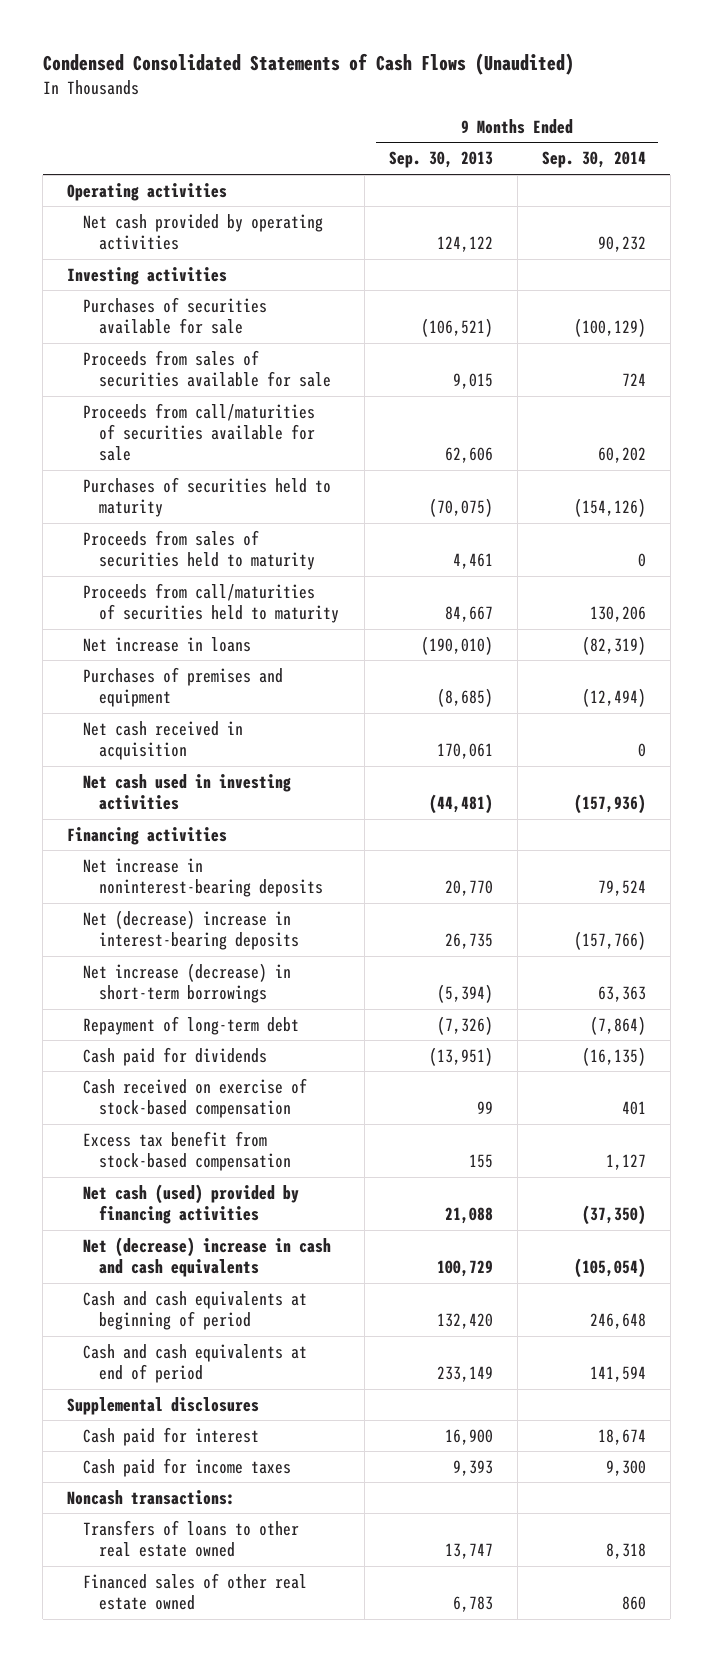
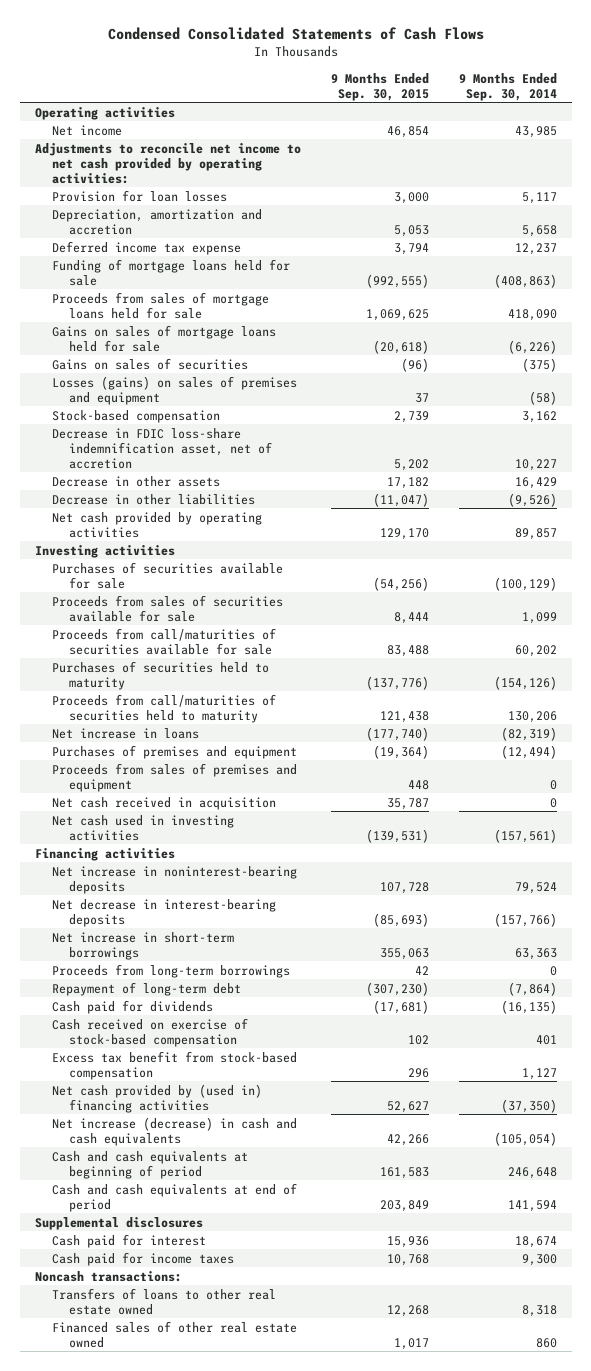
- Condensed Consolidated Statements of Cash Flows (Unaudited)
+ Condensed Consolidated Statements of Cash Flows
- | 9 Months Ended Sep. 30, 2013 | 9 Months Ended Sep. 30, 2014
+ | 9 Months Ended Sep. 30, 2015 | 9 Months Ended Sep. 30, 2014
- Net cash provided by operating activities | 124,122 | 90,232
+ Net income | 46,854 | 43,985
+ Adjustments to reconcile net income to net cash provided by operating activities:
+ Provision for loan losses | 3,000 | 5,117
+ Depreciation, amortization and accretion | 5,053 | 5,658
+ Deferred income tax expense | 3,794 | 12,237
+ Funding of mortgage loans held for sale | (992,555) | (408,863)
+ Proceeds from sales of mortgage loans held for sale | 1,069,625 | 418,090
+ Gains on sales of mortgage loans held for sale | (20,618) | (6,226)
+ Gains on sales of securities | (96) | (375)
+ Losses (gains) on sales of premises and equipment | 37 | (58)
+ Stock-based compensation | 2,739 | 3,162
+ Decrease in FDIC loss-share indemnification asset, net of accretion | 5,202 | 10,227
+ Decrease in other assets | 17,182 | 16,429
+ Decrease in other liabilities | (11,047) | (9,526)
+ Net cash provided by operating activities | 129,170 | 89,857
- Proceeds from sales of securities available for sale | 9,015 | 724
+ Proceeds from sales of securities available for sale | 8,444 | 1,099
- Proceeds from sales of securities held to maturity | 4,461 | 0
+ Proceeds from sales of premises and equipment | 448 | 0
- Net cash used in investing activities | (44,481) | (157,936)
+ Net cash used in investing activities | (139,531) | (157,561)
- Net (decrease) increase in interest-bearing deposits | 26,735 | (157,766)
- Net increase (decrease) in short-term borrowings | (5,394) | 63,363
+ Net decrease in interest-bearing deposits | (85,693) | (157,766)
+ Net increase in short-term borrowings | 355,063 | 63,363
+ Proceeds from long-term borrowings | 42 | 0
- Net cash (used) provided by financing activities | 21,088 | (37,350)
- Net (decrease) increase in cash and cash equivalents | 100,729 | (105,054)
+ Net cash provided by (used in) financing activities | 52,627 | (37,350)
+ Net increase (decrease) in cash and cash equivalents | 42,266 | (105,054)

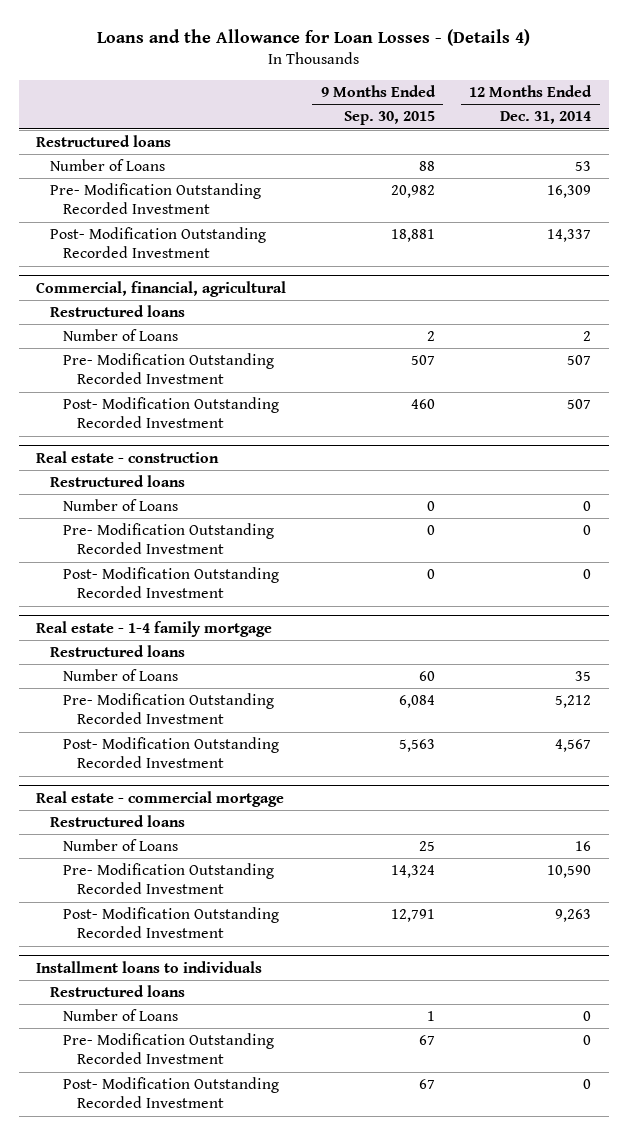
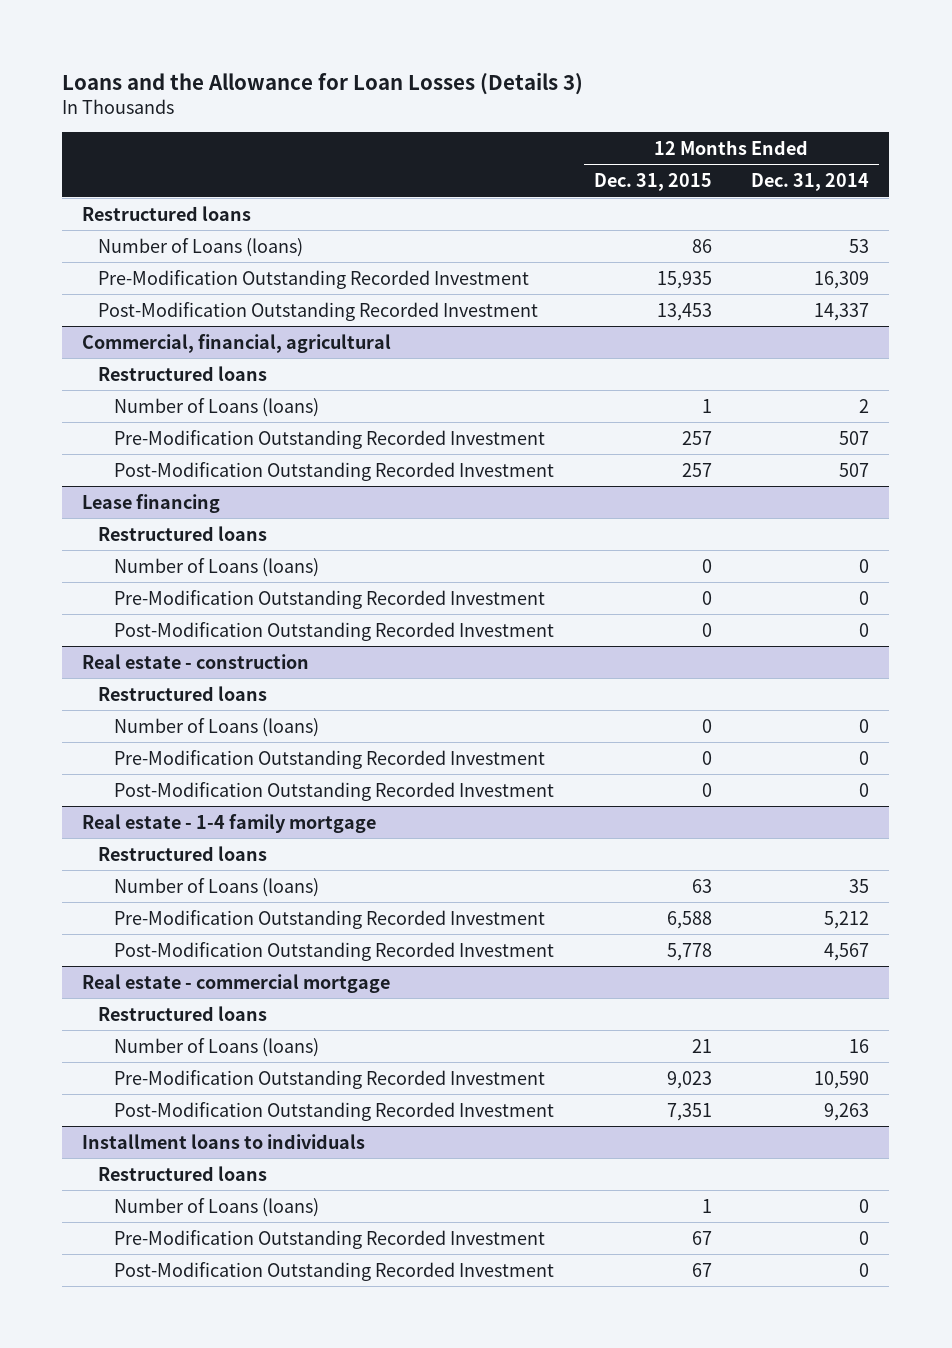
- Loans and the Allowance for Loan Losses - (Details 4)
+ Loans and the Allowance for Loan Losses (Details 3)
- | 9 Months Ended Sep. 30, 2015 | 12 Months Ended Dec. 31, 2014
+ | 12 Months Ended Dec. 31, 2015 | 12 Months Ended Dec. 31, 2014
- Number of Loans | 88 | 53
- Pre- Modification Outstanding Recorded Investment | 20,982 | 16,309
- Post- Modification Outstanding Recorded Investment | 18,881 | 14,337
+ Number of Loans (loans) | 86 | 53
+ Pre-Modification Outstanding Recorded Investment | 15,935 | 16,309
+ Post-Modification Outstanding Recorded Investment | 13,453 | 14,337
@ Commercial, financial, agricultural
- Number of Loans | 2 | 2
- Pre- Modification Outstanding Recorded Investment | 507 | 507
- Post- Modification Outstanding Recorded Investment | 460 | 507
+ Number of Loans (loans) | 1 | 2
+ Pre-Modification Outstanding Recorded Investment | 257 | 507
+ Post-Modification Outstanding Recorded Investment | 257 | 507
+ Lease financing
+ Restructured loans
+ Number of Loans (loans) | 0 | 0
+ Pre-Modification Outstanding Recorded Investment | 0 | 0
+ Post-Modification Outstanding Recorded Investment | 0 | 0
@ Real estate - construction
- Number of Loans | 0 | 0
- Pre- Modification Outstanding Recorded Investment | 0 | 0
- Post- Modification Outstanding Recorded Investment | 0 | 0
+ Number of Loans (loans) | 0 | 0
+ Pre-Modification Outstanding Recorded Investment | 0 | 0
+ Post-Modification Outstanding Recorded Investment | 0 | 0
@ Real estate - 1-4 family mortgage
- Number of Loans | 60 | 35
- Pre- Modification Outstanding Recorded Investment | 6,084 | 5,212
- Post- Modification Outstanding Recorded Investment | 5,563 | 4,567
+ Number of Loans (loans) | 63 | 35
+ Pre-Modification Outstanding Recorded Investment | 6,588 | 5,212
+ Post-Modification Outstanding Recorded Investment | 5,778 | 4,567
@ Real estate - commercial mortgage
- Number of Loans | 25 | 16
- Pre- Modification Outstanding Recorded Investment | 14,324 | 10,590
- Post- Modification Outstanding Recorded Investment | 12,791 | 9,263
+ Number of Loans (loans) | 21 | 16
+ Pre-Modification Outstanding Recorded Investment | 9,023 | 10,590
+ Post-Modification Outstanding Recorded Investment | 7,351 | 9,263
@ Installment loans to individuals
- Number of Loans | 1 | 0
- Pre- Modification Outstanding Recorded Investment | 67 | 0
- Post- Modification Outstanding Recorded Investment | 67 | 0
+ Number of Loans (loans) | 1 | 0
+ Pre-Modification Outstanding Recorded Investment | 67 | 0
+ Post-Modification Outstanding Recorded Investment | 67 | 0

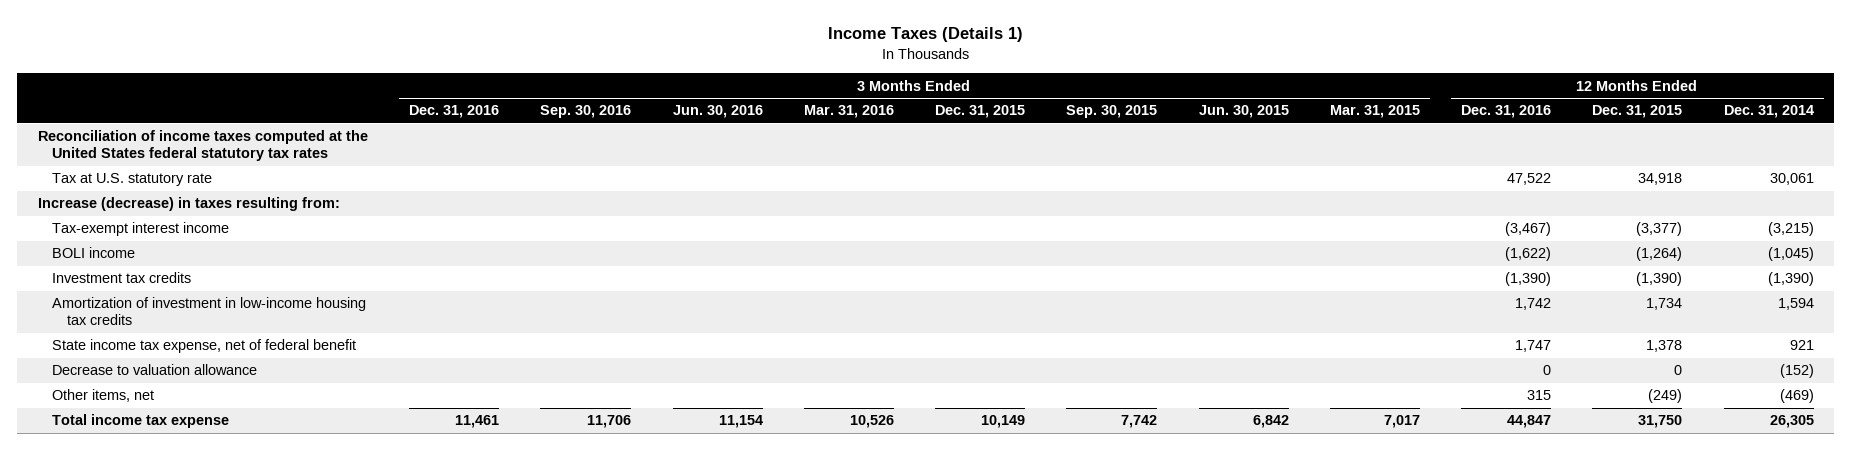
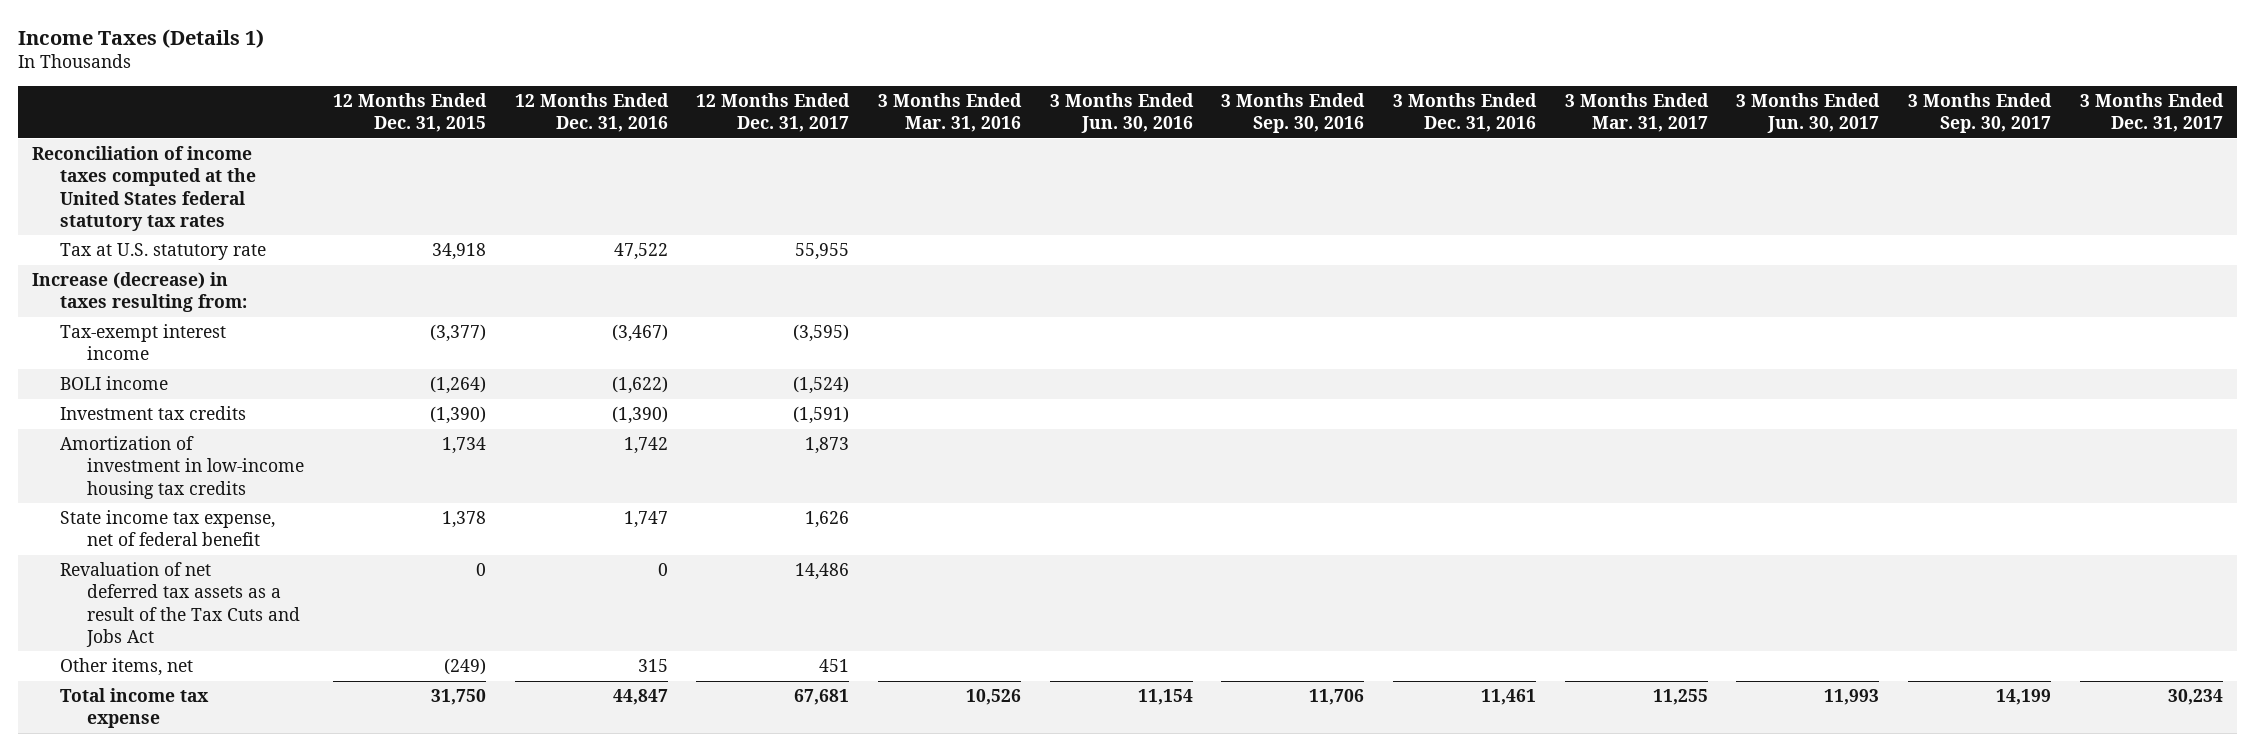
- | 3 Months Ended Dec. 31, 2016 | 3 Months Ended Sep. 30, 2016 | 3 Months Ended Jun. 30, 2016 | 3 Months Ended Mar. 31, 2016 | 3 Months Ended Dec. 31, 2015 | 3 Months Ended Sep. 30, 2015 | 3 Months Ended Jun. 30, 2015 | 3 Months Ended Mar. 31, 2015 | 12 Months Ended Dec. 31, 2016 | 12 Months Ended Dec. 31, 2015 | 12 Months Ended Dec. 31, 2014
+ | 12 Months Ended Dec. 31, 2015 | 12 Months Ended Dec. 31, 2016 | 12 Months Ended Dec. 31, 2017 | 3 Months Ended Mar. 31, 2016 | 3 Months Ended Jun. 30, 2016 | 3 Months Ended Sep. 30, 2016 | 3 Months Ended Dec. 31, 2016 | 3 Months Ended Mar. 31, 2017 | 3 Months Ended Jun. 30, 2017 | 3 Months Ended Sep. 30, 2017 | 3 Months Ended Dec. 31, 2017
- Decrease to valuation allowance | | | | | | | | | 0 | 0 | (152)
+ Revaluation of net deferred tax assets as a result of the Tax Cuts and Jobs Act | 0 | 0 | 14,486 | | | | | | | |

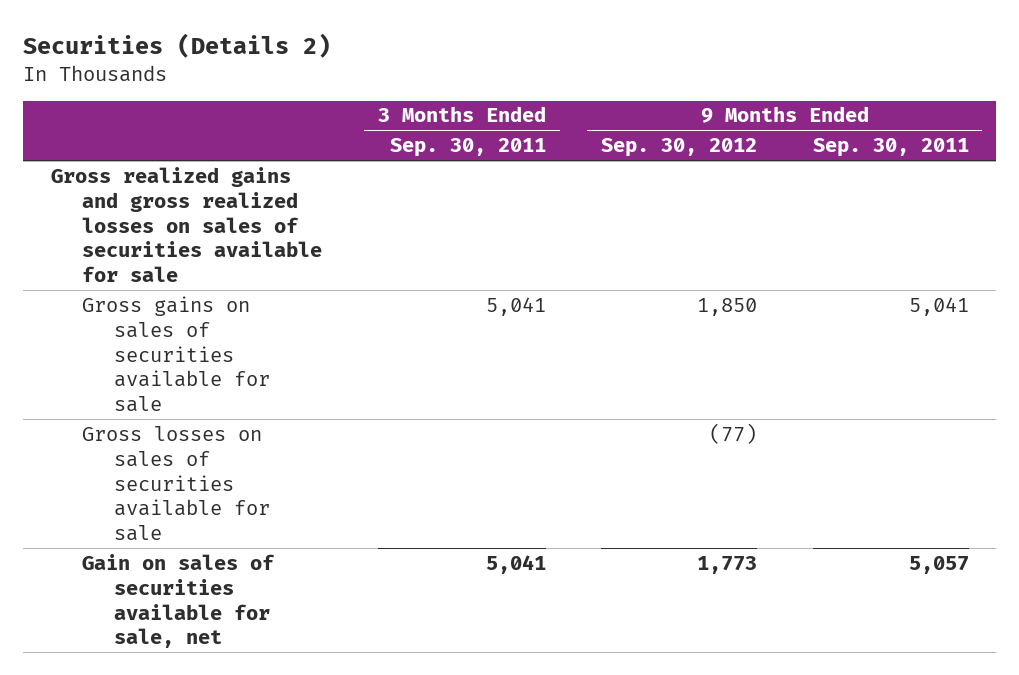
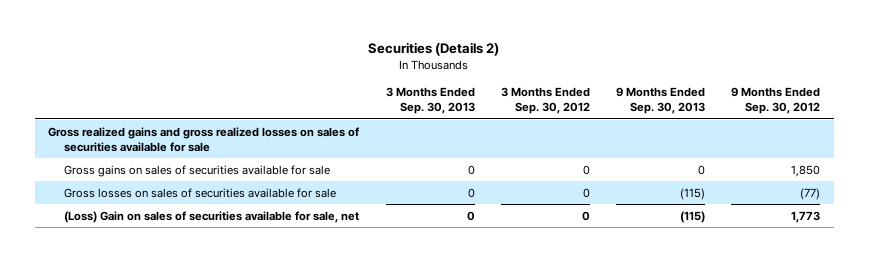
- | 3 Months Ended Sep. 30, 2011 | 9 Months Ended Sep. 30, 2012 | 9 Months Ended Sep. 30, 2011
+ | 3 Months Ended Sep. 30, 2013 | 3 Months Ended Sep. 30, 2012 | 9 Months Ended Sep. 30, 2013 | 9 Months Ended Sep. 30, 2012
- Gain on sales of securities available for sale, net | 5,041 | 1,773 | 5,057
+ (Loss) Gain on sales of securities available for sale, net | 0 | 0 | (115) | 1,773

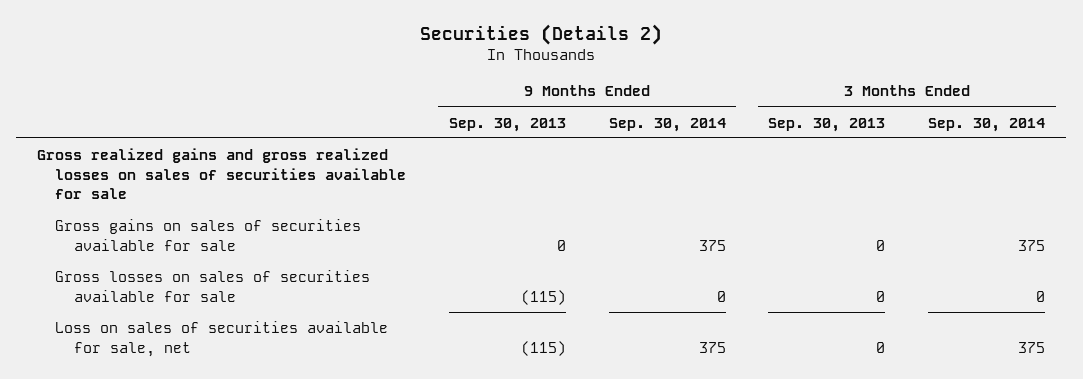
- | 3 Months Ended Sep. 30, 2013 | 3 Months Ended Sep. 30, 2012 | 9 Months Ended Sep. 30, 2013 | 9 Months Ended Sep. 30, 2012
+ | 9 Months Ended Sep. 30, 2013 | 9 Months Ended Sep. 30, 2014 | 3 Months Ended Sep. 30, 2013 | 3 Months Ended Sep. 30, 2014
- (Loss) Gain on sales of securities available for sale, net | 0 | 0 | (115) | 1,773
+ Loss on sales of securities available for sale, net | (115) | 375 | 0 | 375

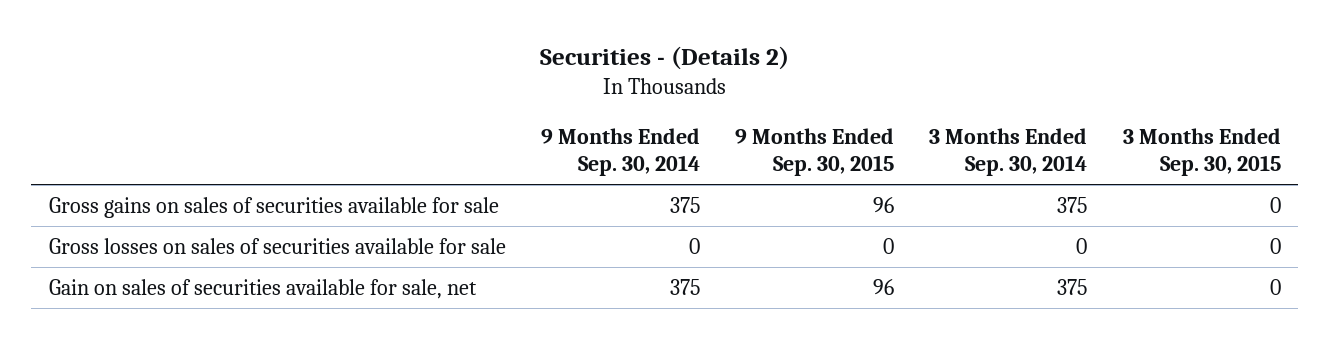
- Securities (Details 2)
+ Securities - (Details 2)
- | 9 Months Ended Sep. 30, 2013 | 9 Months Ended Sep. 30, 2014 | 3 Months Ended Sep. 30, 2013 | 3 Months Ended Sep. 30, 2014
+ | 9 Months Ended Sep. 30, 2014 | 9 Months Ended Sep. 30, 2015 | 3 Months Ended Sep. 30, 2014 | 3 Months Ended Sep. 30, 2015
- Gross realized gains and gross realized losses on sales of securities available for sale
- Loss on sales of securities available for sale, net | (115) | 375 | 0 | 375
+ Gain on sales of securities available for sale, net | 375 | 96 | 375 | 0

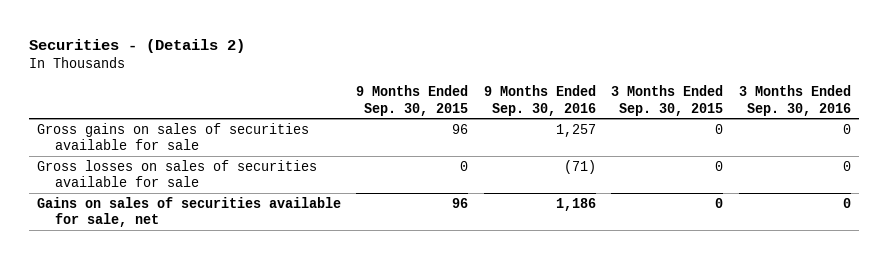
- | 9 Months Ended Sep. 30, 2014 | 9 Months Ended Sep. 30, 2015 | 3 Months Ended Sep. 30, 2014 | 3 Months Ended Sep. 30, 2015
+ | 9 Months Ended Sep. 30, 2015 | 9 Months Ended Sep. 30, 2016 | 3 Months Ended Sep. 30, 2015 | 3 Months Ended Sep. 30, 2016
- Gain on sales of securities available for sale, net | 375 | 96 | 375 | 0
+ Gains on sales of securities available for sale, net | 96 | 1,186 | 0 | 0

